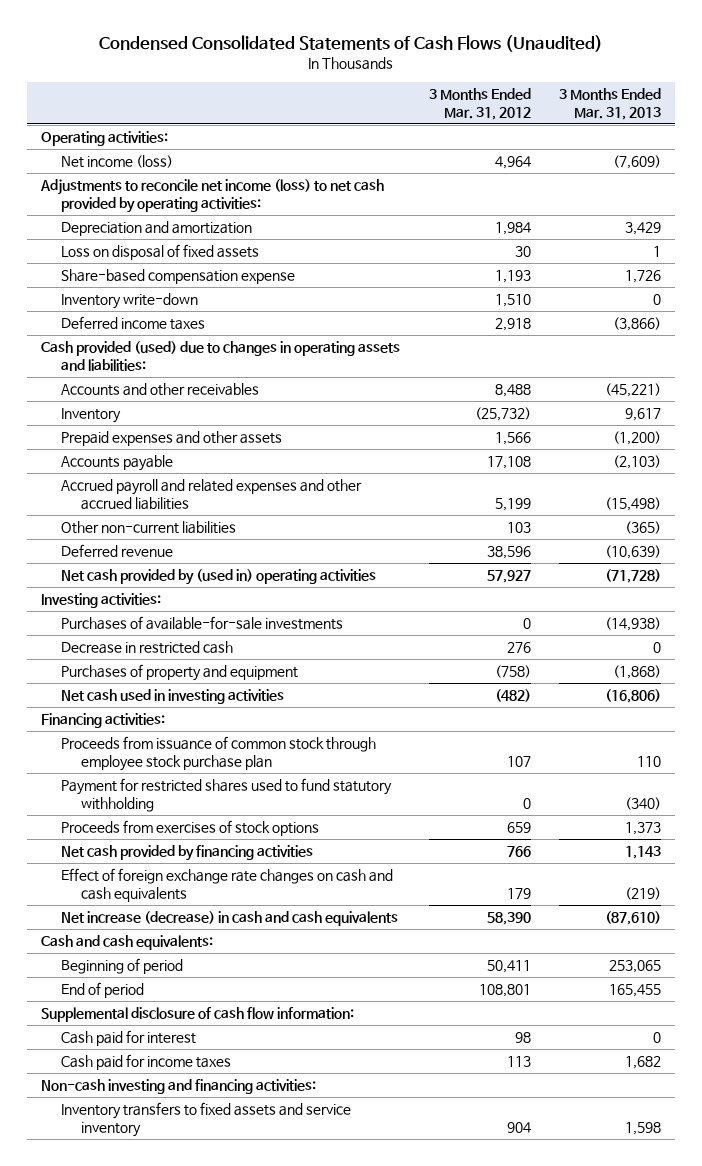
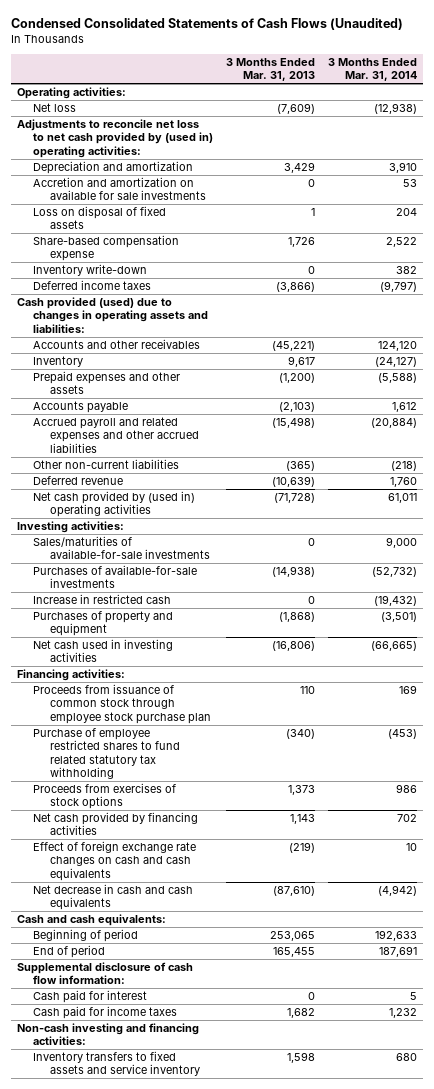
- | 3 Months Ended Mar. 31, 2012 | 3 Months Ended Mar. 31, 2013
+ | 3 Months Ended Mar. 31, 2013 | 3 Months Ended Mar. 31, 2014
- Net income (loss) | 4,964 | (7,609)
- Adjustments to reconcile net income (loss) to net cash provided by operating activities:
+ Net loss | (7,609) | (12,938)
+ Adjustments to reconcile net loss to net cash provided by (used in) operating activities:
+ Accretion and amortization on available for sale investments | 0 | 53
+ Sales/maturities of available-for-sale investments | 0 | 9,000
- Decrease in restricted cash | 276 | 0
+ Increase in restricted cash | 0 | (19,432)
- Payment for restricted shares used to fund statutory withholding | 0 | (340)
+ Purchase of employee restricted shares to fund related statutory tax withholding | (340) | (453)
- Net increase (decrease) in cash and cash equivalents | 58,390 | (87,610)
+ Net decrease in cash and cash equivalents | (87,610) | (4,942)

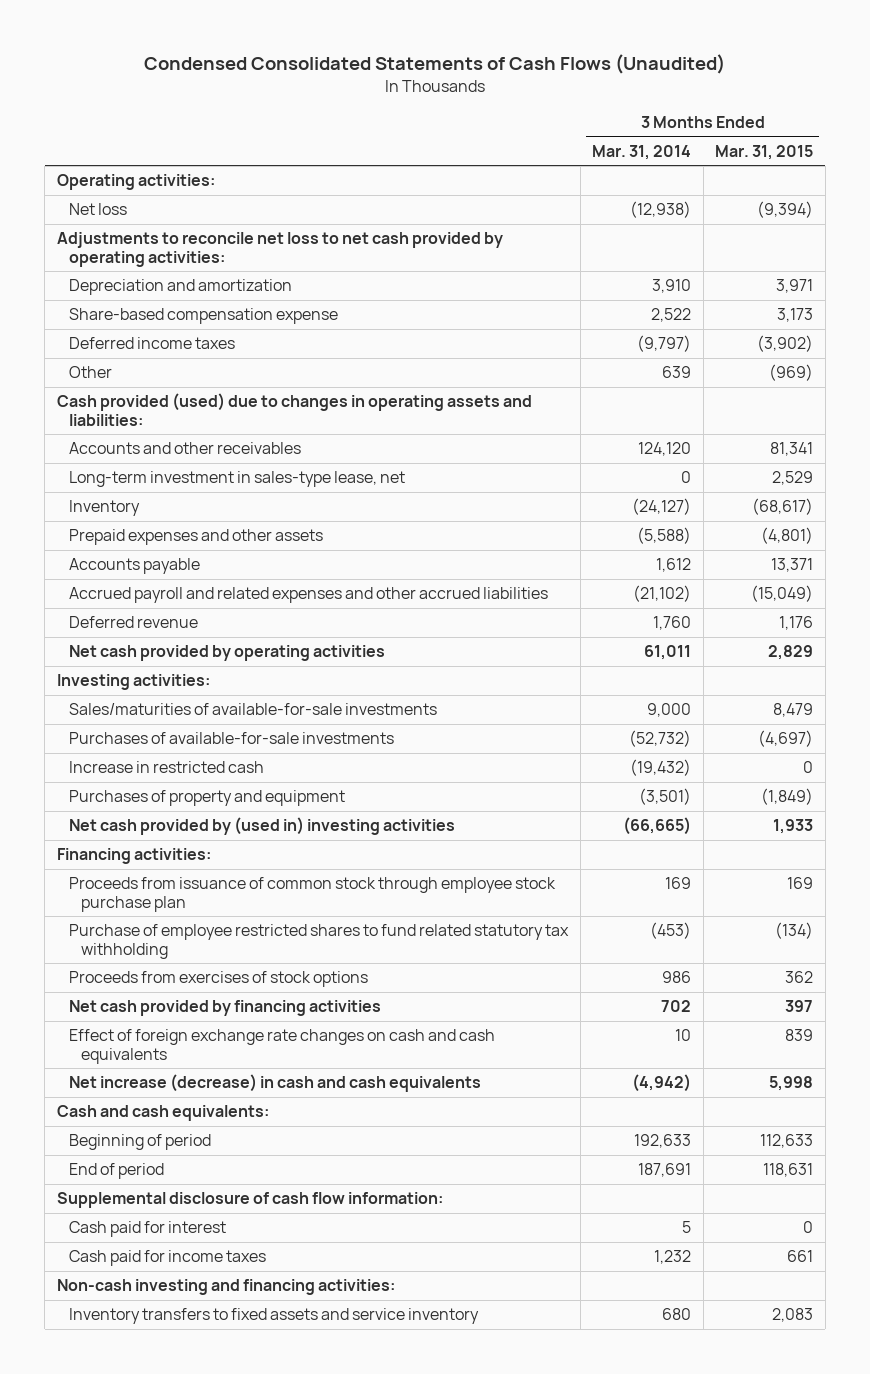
- | 3 Months Ended Mar. 31, 2013 | 3 Months Ended Mar. 31, 2014
+ | 3 Months Ended Mar. 31, 2014 | 3 Months Ended Mar. 31, 2015
- Adjustments to reconcile net loss to net cash provided by (used in) operating activities:
+ Adjustments to reconcile net loss to net cash provided by operating activities:
- Accretion and amortization on available for sale investments | 0 | 53
- Loss on disposal of fixed assets | 1 | 204
- Inventory write-down | 0 | 382
+ Other | 639 | (969)
+ Long-term investment in sales-type lease, net | 0 | 2,529
- Accrued payroll and related expenses and other accrued liabilities | (15,498) | (20,884)
- Other non-current liabilities | (365) | (218)
+ Accrued payroll and related expenses and other accrued liabilities | (21,102) | (15,049)
- Net cash provided by (used in) operating activities | (71,728) | 61,011
+ Net cash provided by operating activities | 61,011 | 2,829
- Net cash used in investing activities | (16,806) | (66,665)
+ Net cash provided by (used in) investing activities | (66,665) | 1,933
- Net decrease in cash and cash equivalents | (87,610) | (4,942)
+ Net increase (decrease) in cash and cash equivalents | (4,942) | 5,998

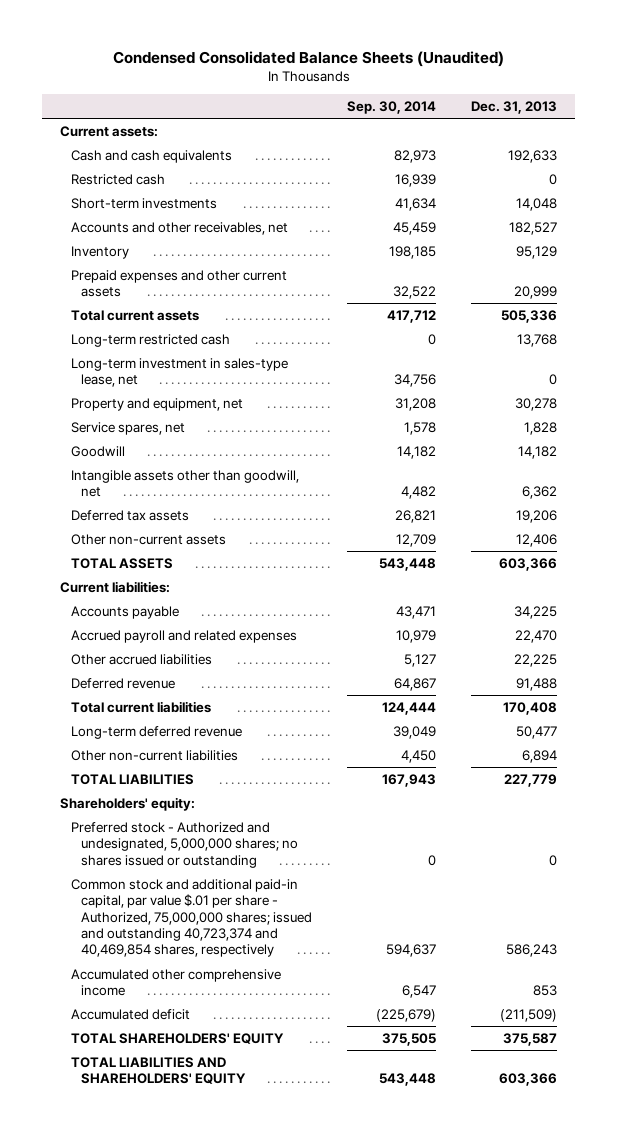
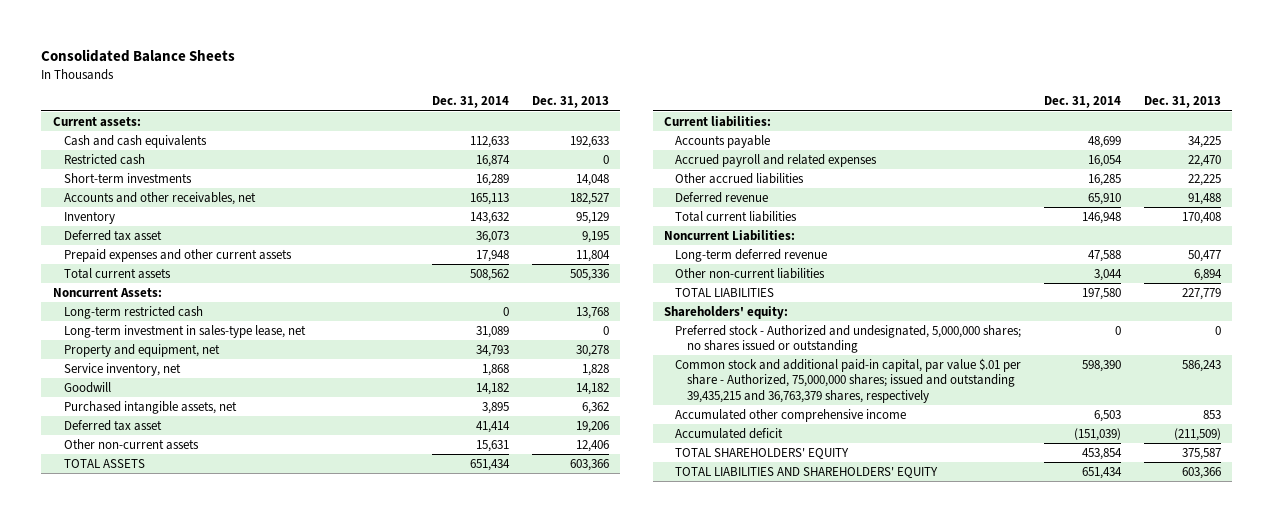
- Condensed Consolidated Balance Sheets (Unaudited)
+ Consolidated Balance Sheets
- | Sep. 30, 2014 | Dec. 31, 2013
+ | Dec. 31, 2014 | Dec. 31, 2013
- Prepaid expenses and other current assets | 32,522 | 20,999
+ Deferred tax asset | 36,073 | 9,195
+ Prepaid expenses and other current assets | 17,948 | 11,804
+ Noncurrent Assets:
- Service spares, net | 1,578 | 1,828
+ Service inventory, net | 1,868 | 1,828
- Intangible assets other than goodwill, net | 4,482 | 6,362
- Deferred tax assets | 26,821 | 19,206
+ Purchased intangible assets, net | 3,895 | 6,362
+ Deferred tax asset | 41,414 | 19,206
+ Noncurrent Liabilities:
- Common stock and additional paid-in capital, par value $.01 per share - Authorized, 75,000,000 shares; issued and outstanding 40,723,374 and 40,469,854 shares, respectively | 594,637 | 586,243
+ Common stock and additional paid-in capital, par value $.01 per share - Authorized, 75,000,000 shares; issued and outstanding 39,435,215 and 36,763,379 shares, respectively | 598,390 | 586,243

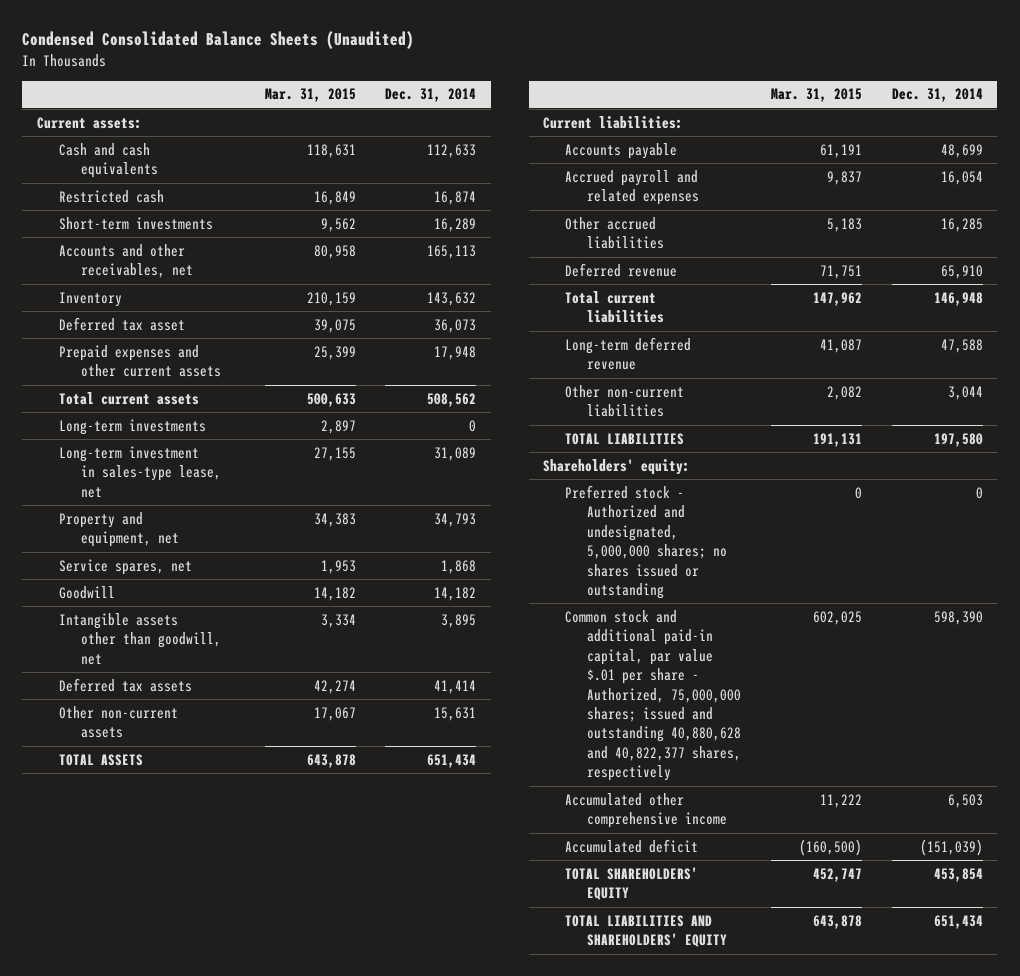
- Consolidated Balance Sheets
+ Condensed Consolidated Balance Sheets (Unaudited)
- | Dec. 31, 2014 | Dec. 31, 2013
+ | Mar. 31, 2015 | Dec. 31, 2014
- Noncurrent Assets:
- Long-term restricted cash | 0 | 13,768
+ Long-term investments | 2,897 | 0
- Service inventory, net | 1,868 | 1,828
+ Service spares, net | 1,953 | 1,868
- Purchased intangible assets, net | 3,895 | 6,362
- Deferred tax asset | 41,414 | 19,206
+ Intangible assets other than goodwill, net | 3,334 | 3,895
+ Deferred tax assets | 42,274 | 41,414
- Noncurrent Liabilities:
- Common stock and additional paid-in capital, par value $.01 per share - Authorized, 75,000,000 shares; issued and outstanding 39,435,215 and 36,763,379 shares, respectively | 598,390 | 586,243
+ Common stock and additional paid-in capital, par value $.01 per share - Authorized, 75,000,000 shares; issued and outstanding 40,880,628 and 40,822,377 shares, respectively | 602,025 | 598,390

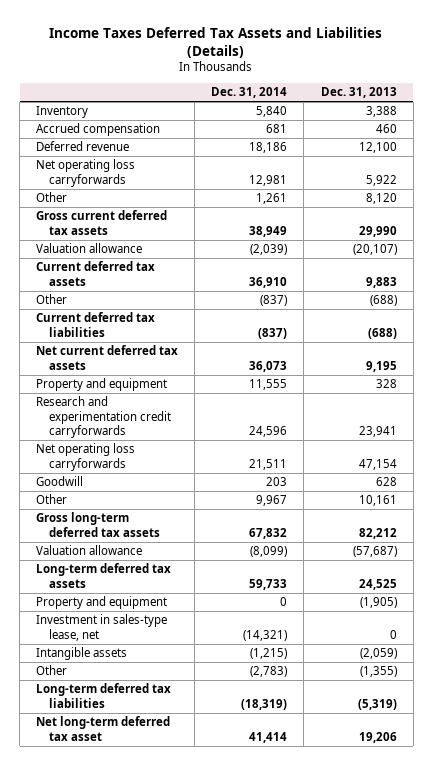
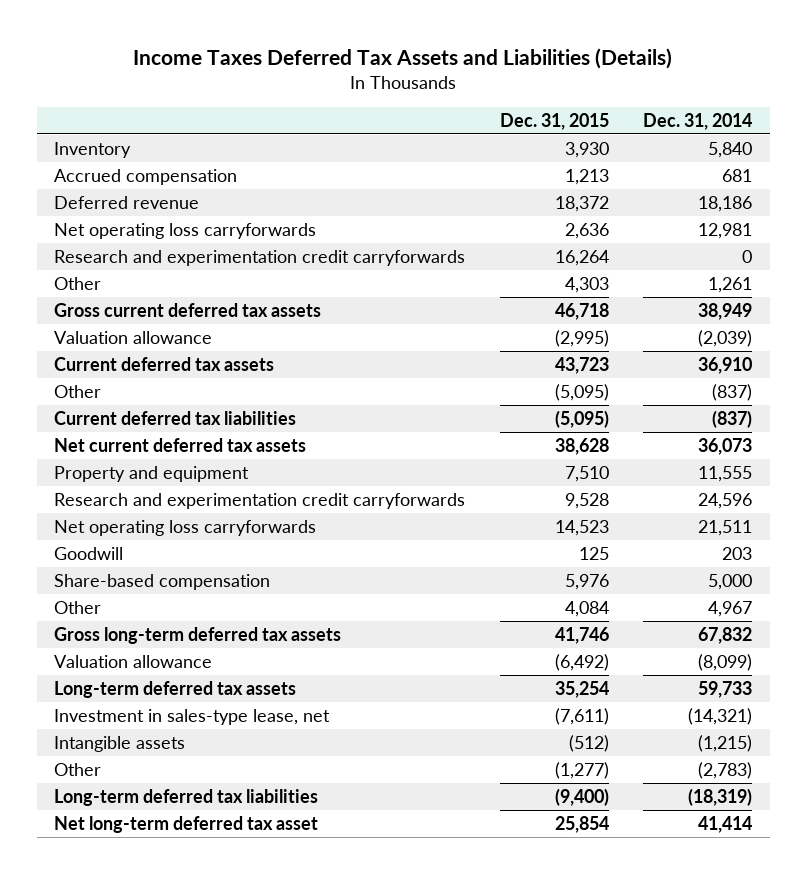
- | Dec. 31, 2014 | Dec. 31, 2013
+ | Dec. 31, 2015 | Dec. 31, 2014
+ Research and experimentation credit carryforwards | 16,264 | 0
- Other | 9,967 | 10,161
+ Share-based compensation | 5,976 | 5,000
+ Other | 4,084 | 4,967
- Property and equipment | 0 | (1,905)

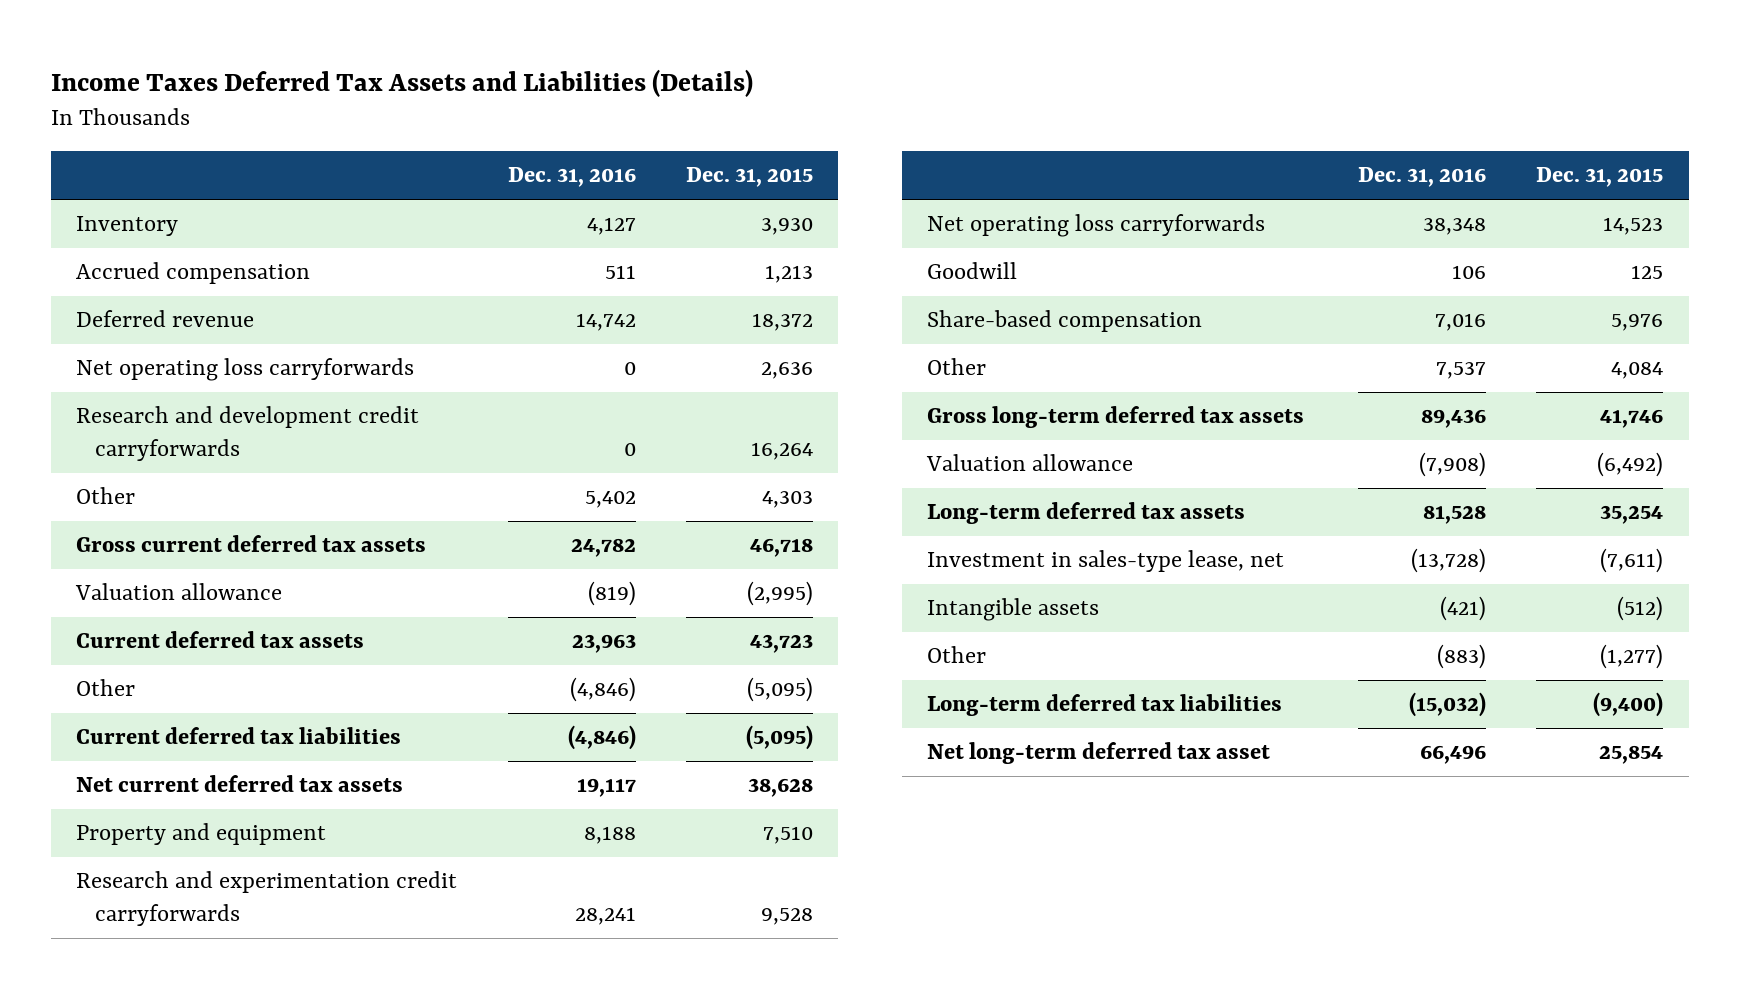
- | Dec. 31, 2015 | Dec. 31, 2014
+ | Dec. 31, 2016 | Dec. 31, 2015
- Research and experimentation credit carryforwards | 16,264 | 0
+ Research and development credit carryforwards | 0 | 16,264

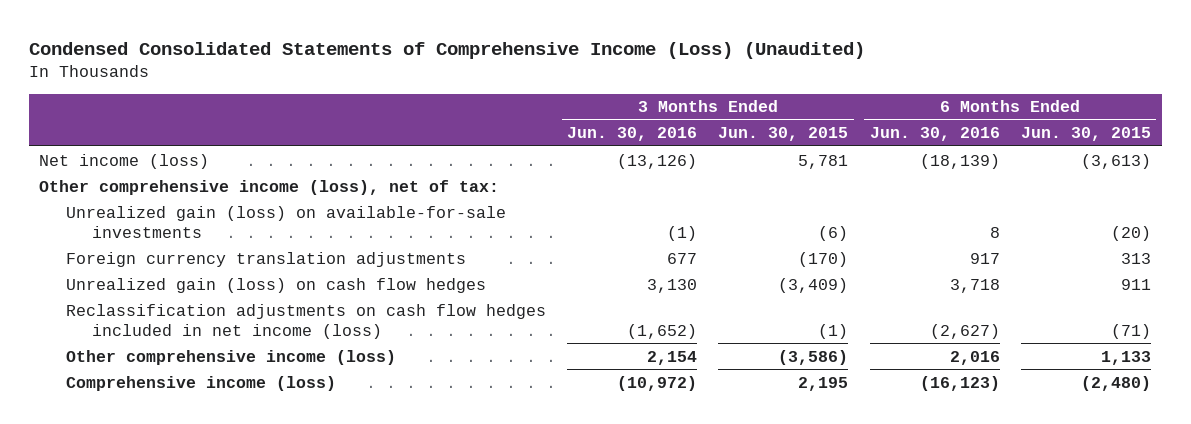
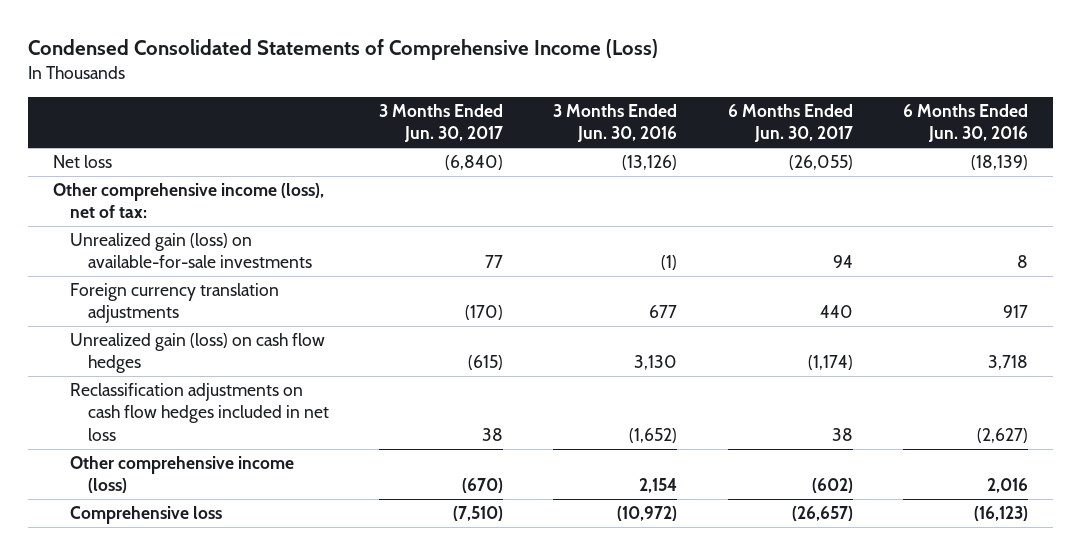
- Condensed Consolidated Statements of Comprehensive Income (Loss) (Unaudited)
+ Condensed Consolidated Statements of Comprehensive Income (Loss)
- | 3 Months Ended Jun. 30, 2016 | 3 Months Ended Jun. 30, 2015 | 6 Months Ended Jun. 30, 2016 | 6 Months Ended Jun. 30, 2015
+ | 3 Months Ended Jun. 30, 2017 | 3 Months Ended Jun. 30, 2016 | 6 Months Ended Jun. 30, 2017 | 6 Months Ended Jun. 30, 2016
- Net income (loss) | (13,126) | 5,781 | (18,139) | (3,613)
+ Net loss | (6,840) | (13,126) | (26,055) | (18,139)
- Reclassification adjustments on cash flow hedges included in net income (loss) | (1,652) | (1) | (2,627) | (71)
+ Reclassification adjustments on cash flow hedges included in net loss | 38 | (1,652) | 38 | (2,627)
- Comprehensive income (loss) | (10,972) | 2,195 | (16,123) | (2,480)
+ Comprehensive loss | (7,510) | (10,972) | (26,657) | (16,123)

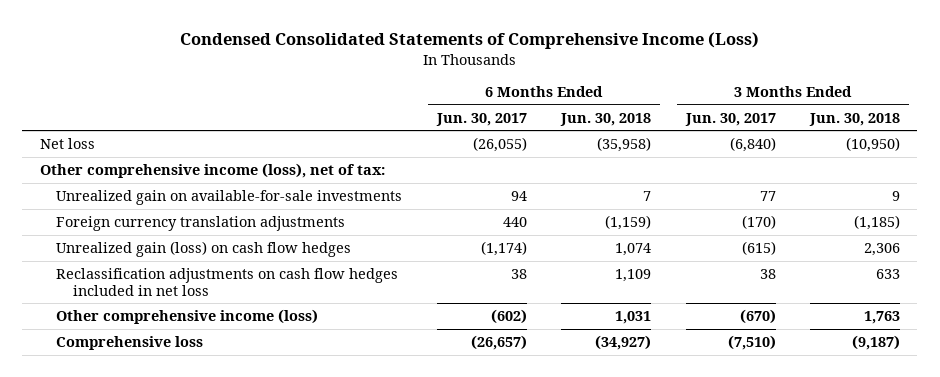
- | 3 Months Ended Jun. 30, 2017 | 3 Months Ended Jun. 30, 2016 | 6 Months Ended Jun. 30, 2017 | 6 Months Ended Jun. 30, 2016
+ | 6 Months Ended Jun. 30, 2017 | 6 Months Ended Jun. 30, 2018 | 3 Months Ended Jun. 30, 2017 | 3 Months Ended Jun. 30, 2018
- Unrealized gain (loss) on available-for-sale investments | 77 | (1) | 94 | 8
+ Unrealized gain on available-for-sale investments | 94 | 7 | 77 | 9

